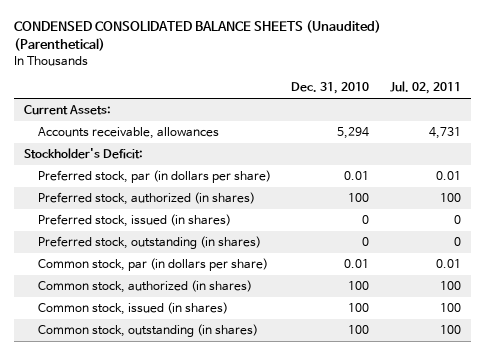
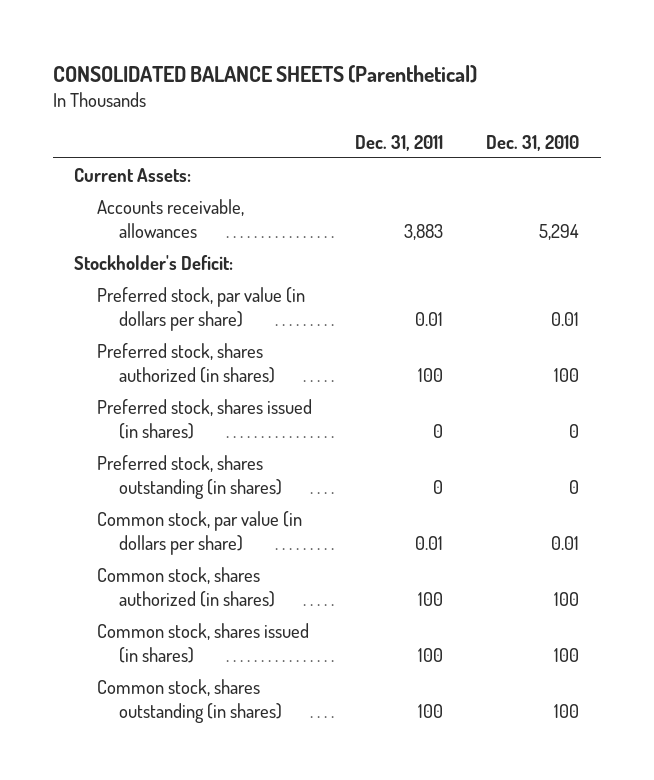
- CONDENSED CONSOLIDATED BALANCE SHEETS (Unaudited) (Parenthetical)
+ CONSOLIDATED BALANCE SHEETS (Parenthetical)
- | Dec. 31, 2010 | Jul. 02, 2011
+ | Dec. 31, 2011 | Dec. 31, 2010
- Preferred stock, par (in dollars per share) | 0.01 | 0.01
- Preferred stock, authorized (in shares) | 100 | 100
- Preferred stock, issued (in shares) | 0 | 0
- Preferred stock, outstanding (in shares) | 0 | 0
- Common stock, par (in dollars per share) | 0.01 | 0.01
- Common stock, authorized (in shares) | 100 | 100
- Common stock, issued (in shares) | 100 | 100
- Common stock, outstanding (in shares) | 100 | 100
+ Preferred stock, par value (in dollars per share) | 0.01 | 0.01
+ Preferred stock, shares authorized (in shares) | 100 | 100
+ Preferred stock, shares issued (in shares) | 0 | 0
+ Preferred stock, shares outstanding (in shares) | 0 | 0
+ Common stock, par value (in dollars per share) | 0.01 | 0.01
+ Common stock, shares authorized (in shares) | 100 | 100
+ Common stock, shares issued (in shares) | 100 | 100
+ Common stock, shares outstanding (in shares) | 100 | 100

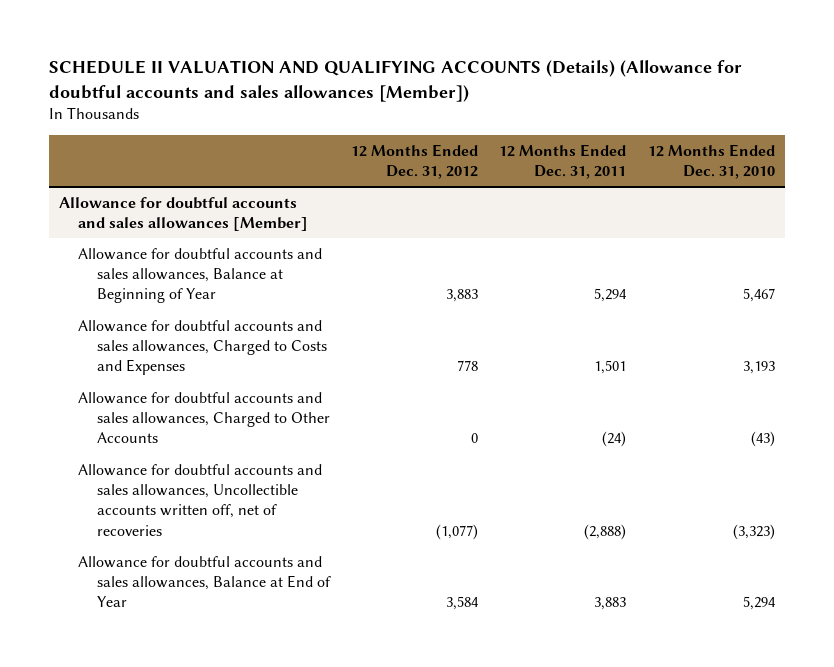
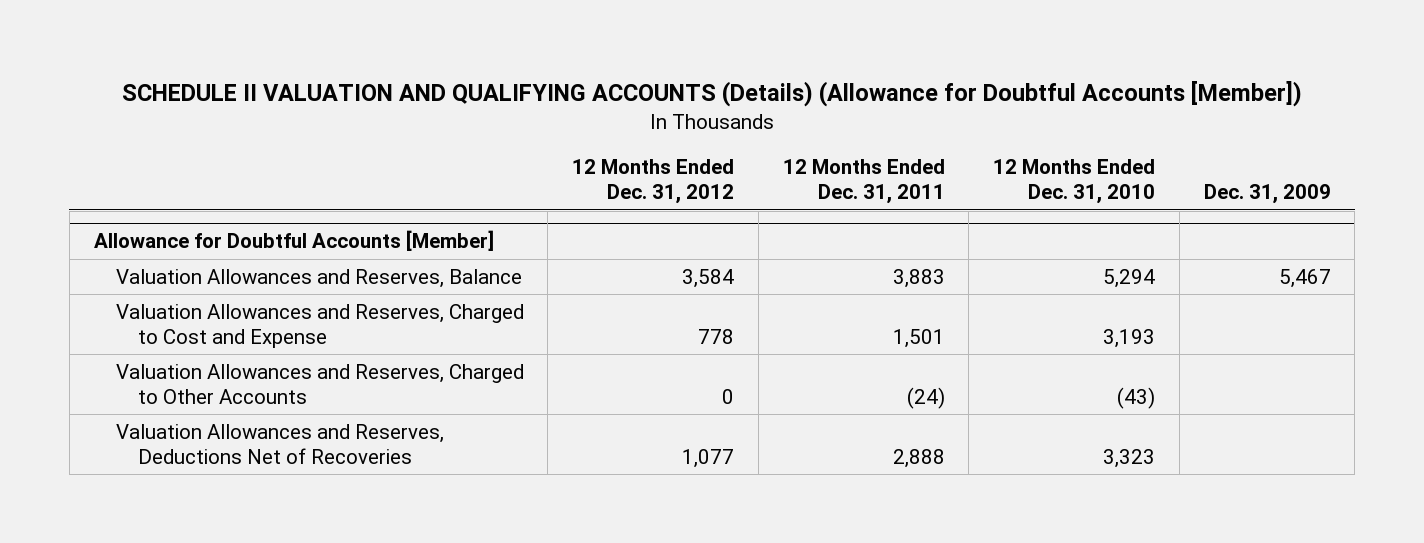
- SCHEDULE II VALUATION AND QUALIFYING ACCOUNTS (Details) (Allowance for doubtful accounts and sales allowances [Member])
+ SCHEDULE II VALUATION AND QUALIFYING ACCOUNTS (Details) (Allowance for Doubtful Accounts [Member])
- | 12 Months Ended Dec. 31, 2012 | 12 Months Ended Dec. 31, 2011 | 12 Months Ended Dec. 31, 2010
+ | 12 Months Ended Dec. 31, 2012 | 12 Months Ended Dec. 31, 2011 | 12 Months Ended Dec. 31, 2010 | Dec. 31, 2009
- Allowance for doubtful accounts and sales allowances [Member]
- Allowance for doubtful accounts and sales allowances, Balance at Beginning of Year | 3,883 | 5,294 | 5,467
- Allowance for doubtful accounts and sales allowances, Charged to Costs and Expenses | 778 | 1,501 | 3,193
- Allowance for doubtful accounts and sales allowances, Charged to Other Accounts | 0 | (24) | (43)
- Allowance for doubtful accounts and sales allowances, Uncollectible accounts written off, net of recoveries | (1,077) | (2,888) | (3,323)
- Allowance for doubtful accounts and sales allowances, Balance at End of Year | 3,584 | 3,883 | 5,294
+ Allowance for Doubtful Accounts [Member]
+ Valuation Allowances and Reserves, Balance | 3,584 | 3,883 | 5,294 | 5,467
+ Valuation Allowances and Reserves, Charged to Cost and Expense | 778 | 1,501 | 3,193 |
+ Valuation Allowances and Reserves, Charged to Other Accounts | 0 | (24) | (43) |
+ Valuation Allowances and Reserves, Deductions Net of Recoveries | 1,077 | 2,888 | 3,323 |

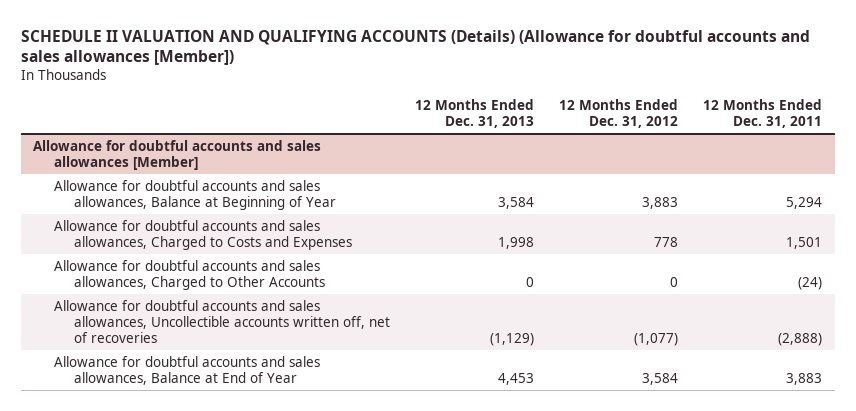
- SCHEDULE II VALUATION AND QUALIFYING ACCOUNTS (Details) (Allowance for Doubtful Accounts [Member])
+ SCHEDULE II VALUATION AND QUALIFYING ACCOUNTS (Details) (Allowance for doubtful accounts and sales allowances [Member])
- | 12 Months Ended Dec. 31, 2012 | 12 Months Ended Dec. 31, 2011 | 12 Months Ended Dec. 31, 2010 | Dec. 31, 2009
+ | 12 Months Ended Dec. 31, 2013 | 12 Months Ended Dec. 31, 2012 | 12 Months Ended Dec. 31, 2011
- Allowance for Doubtful Accounts [Member]
- Valuation Allowances and Reserves, Balance | 3,584 | 3,883 | 5,294 | 5,467
- Valuation Allowances and Reserves, Charged to Cost and Expense | 778 | 1,501 | 3,193 |
- Valuation Allowances and Reserves, Charged to Other Accounts | 0 | (24) | (43) |
- Valuation Allowances and Reserves, Deductions Net of Recoveries | 1,077 | 2,888 | 3,323 |
+ Allowance for doubtful accounts and sales allowances [Member]
+ Allowance for doubtful accounts and sales allowances, Balance at Beginning of Year | 3,584 | 3,883 | 5,294
+ Allowance for doubtful accounts and sales allowances, Charged to Costs and Expenses | 1,998 | 778 | 1,501
+ Allowance for doubtful accounts and sales allowances, Charged to Other Accounts | 0 | 0 | (24)
+ Allowance for doubtful accounts and sales allowances, Uncollectible accounts written off, net of recoveries | (1,129) | (1,077) | (2,888)
+ Allowance for doubtful accounts and sales allowances, Balance at End of Year | 4,453 | 3,584 | 3,883

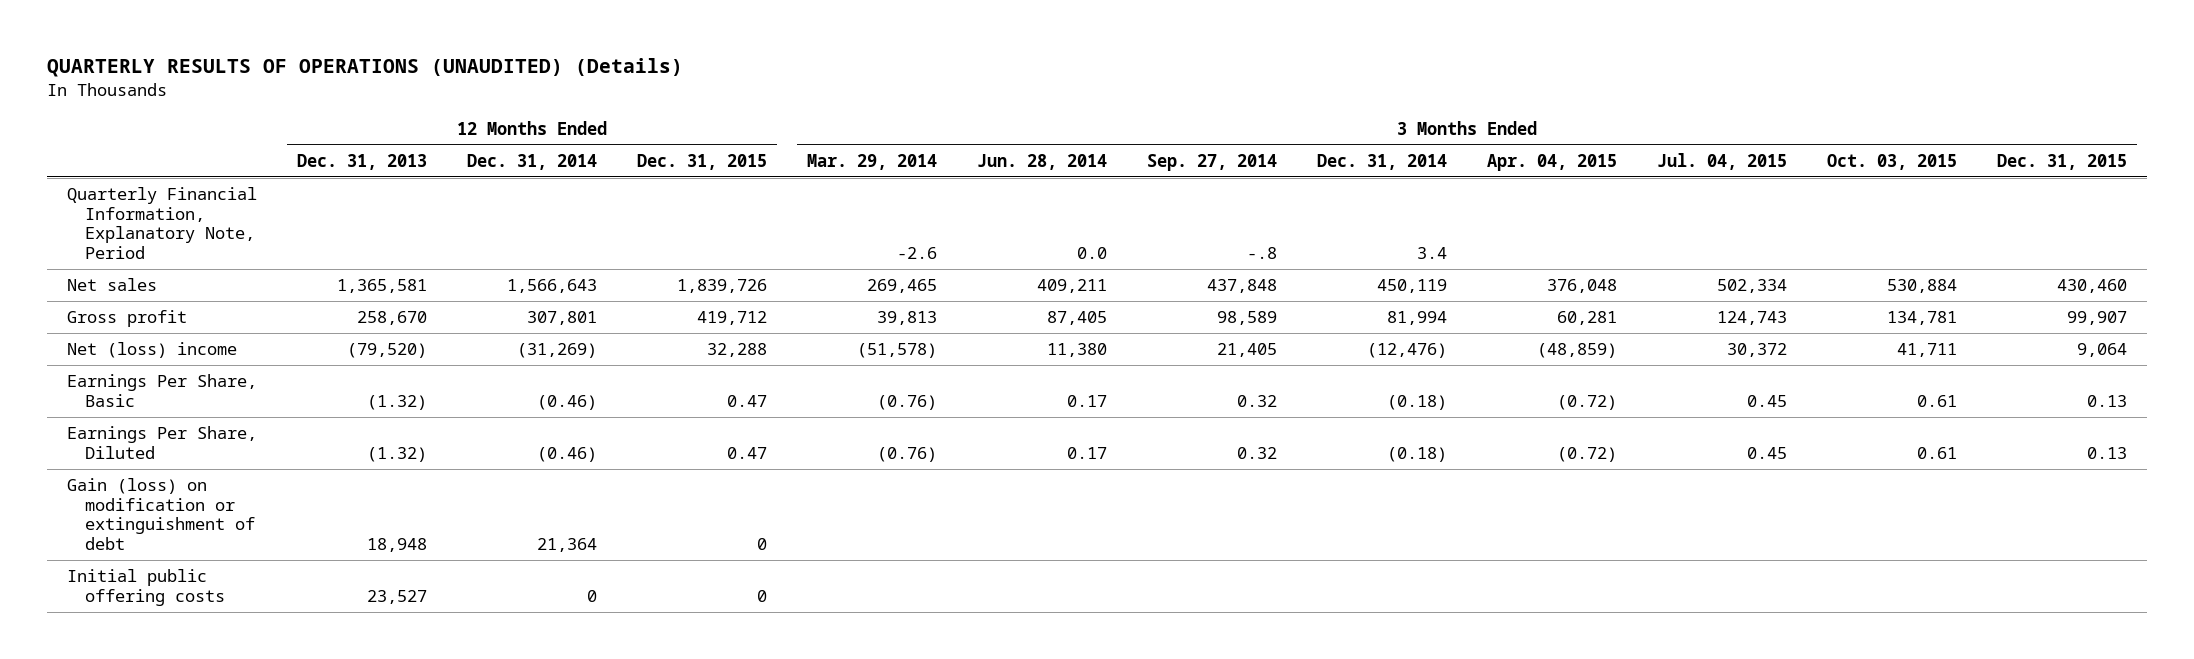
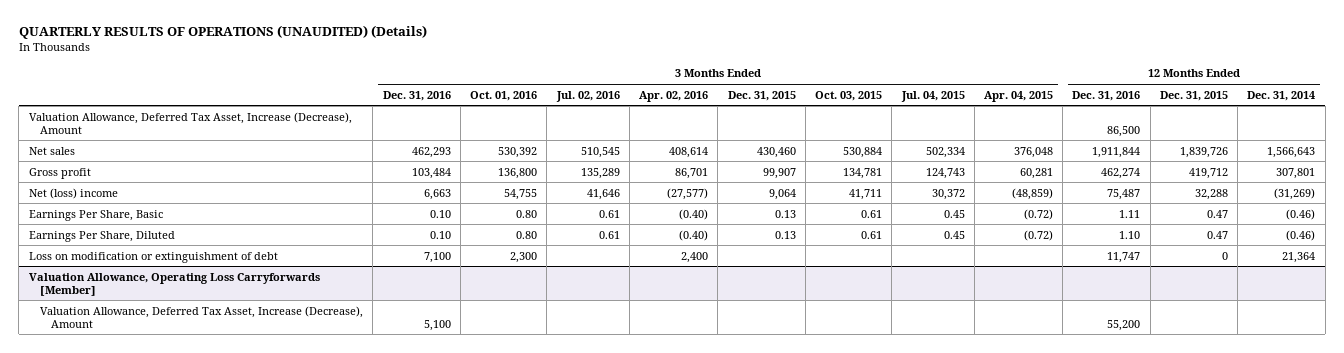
- | 12 Months Ended Dec. 31, 2013 | 12 Months Ended Dec. 31, 2014 | 12 Months Ended Dec. 31, 2015 | 3 Months Ended Mar. 29, 2014 | 3 Months Ended Jun. 28, 2014 | 3 Months Ended Sep. 27, 2014 | 3 Months Ended Dec. 31, 2014 | 3 Months Ended Apr. 04, 2015 | 3 Months Ended Jul. 04, 2015 | 3 Months Ended Oct. 03, 2015 | 3 Months Ended Dec. 31, 2015
+ | 3 Months Ended Dec. 31, 2016 | 3 Months Ended Oct. 01, 2016 | 3 Months Ended Jul. 02, 2016 | 3 Months Ended Apr. 02, 2016 | 3 Months Ended Dec. 31, 2015 | 3 Months Ended Oct. 03, 2015 | 3 Months Ended Jul. 04, 2015 | 3 Months Ended Apr. 04, 2015 | 12 Months Ended Dec. 31, 2016 | 12 Months Ended Dec. 31, 2015 | 12 Months Ended Dec. 31, 2014
- Quarterly Financial Information, Explanatory Note, Period | | | | -2.6 | 0.0 | -.8 | 3.4 | | | |
+ Valuation Allowance, Deferred Tax Asset, Increase (Decrease), Amount | | | | | | | | | 86,500 | |
- Gain (loss) on modification or extinguishment of debt | 18,948 | 21,364 | 0 | | | | | | | |
- Initial public offering costs | 23,527 | 0 | 0 | | | | | | | |
+ Loss on modification or extinguishment of debt | 7,100 | 2,300 | | 2,400 | | | | | 11,747 | 0 | 21,364
+ Valuation Allowance, Operating Loss Carryforwards [Member]
+ Valuation Allowance, Deferred Tax Asset, Increase (Decrease), Amount | 5,100 | | | | | | | | 55,200 | |

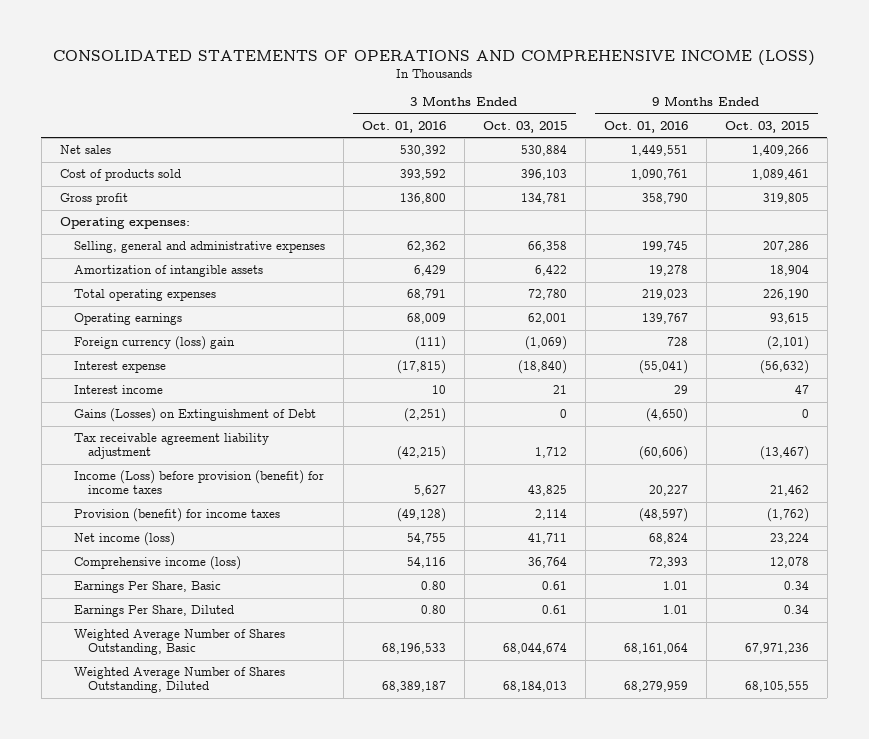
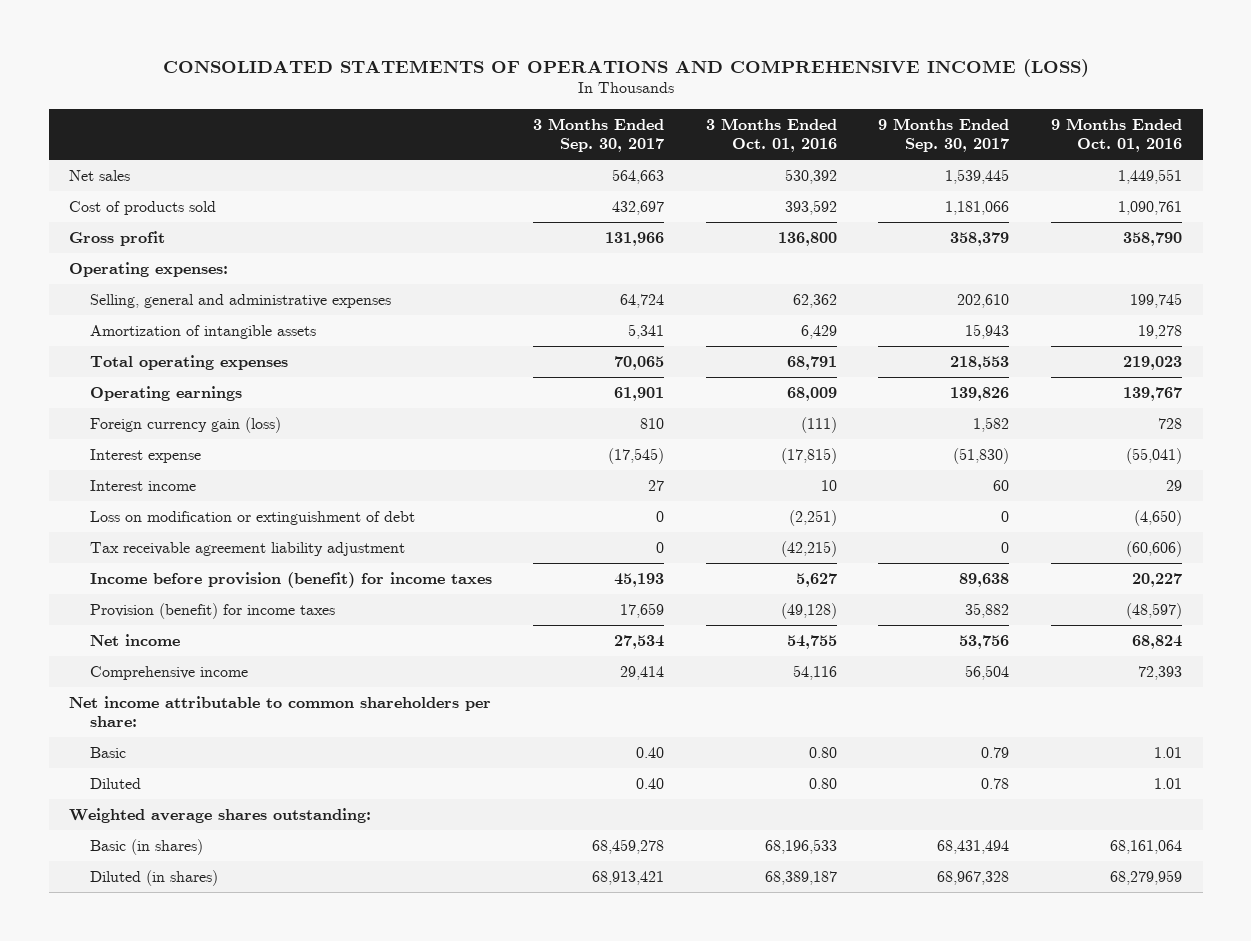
- | 3 Months Ended Oct. 01, 2016 | 3 Months Ended Oct. 03, 2015 | 9 Months Ended Oct. 01, 2016 | 9 Months Ended Oct. 03, 2015
+ | 3 Months Ended Sep. 30, 2017 | 3 Months Ended Oct. 01, 2016 | 9 Months Ended Sep. 30, 2017 | 9 Months Ended Oct. 01, 2016
- Foreign currency (loss) gain | (111) | (1,069) | 728 | (2,101)
+ Foreign currency gain (loss) | 810 | (111) | 1,582 | 728
- Gains (Losses) on Extinguishment of Debt | (2,251) | 0 | (4,650) | 0
+ Loss on modification or extinguishment of debt | 0 | (2,251) | 0 | (4,650)
- Income (Loss) before provision (benefit) for income taxes | 5,627 | 43,825 | 20,227 | 21,462
+ Income before provision (benefit) for income taxes | 45,193 | 5,627 | 89,638 | 20,227
- Net income (loss) | 54,755 | 41,711 | 68,824 | 23,224
- Comprehensive income (loss) | 54,116 | 36,764 | 72,393 | 12,078
- Earnings Per Share, Basic | 0.80 | 0.61 | 1.01 | 0.34
- Earnings Per Share, Diluted | 0.80 | 0.61 | 1.01 | 0.34
- Weighted Average Number of Shares Outstanding, Basic | 68,196,533 | 68,044,674 | 68,161,064 | 67,971,236
- Weighted Average Number of Shares Outstanding, Diluted | 68,389,187 | 68,184,013 | 68,279,959 | 68,105,555
+ Net income | 27,534 | 54,755 | 53,756 | 68,824
+ Comprehensive income | 29,414 | 54,116 | 56,504 | 72,393
+ Net income attributable to common shareholders per share:
+ Basic | 0.40 | 0.80 | 0.79 | 1.01
+ Diluted | 0.40 | 0.80 | 0.78 | 1.01
+ Weighted average shares outstanding:
+ Basic (in shares) | 68,459,278 | 68,196,533 | 68,431,494 | 68,161,064
+ Diluted (in shares) | 68,913,421 | 68,389,187 | 68,967,328 | 68,279,959

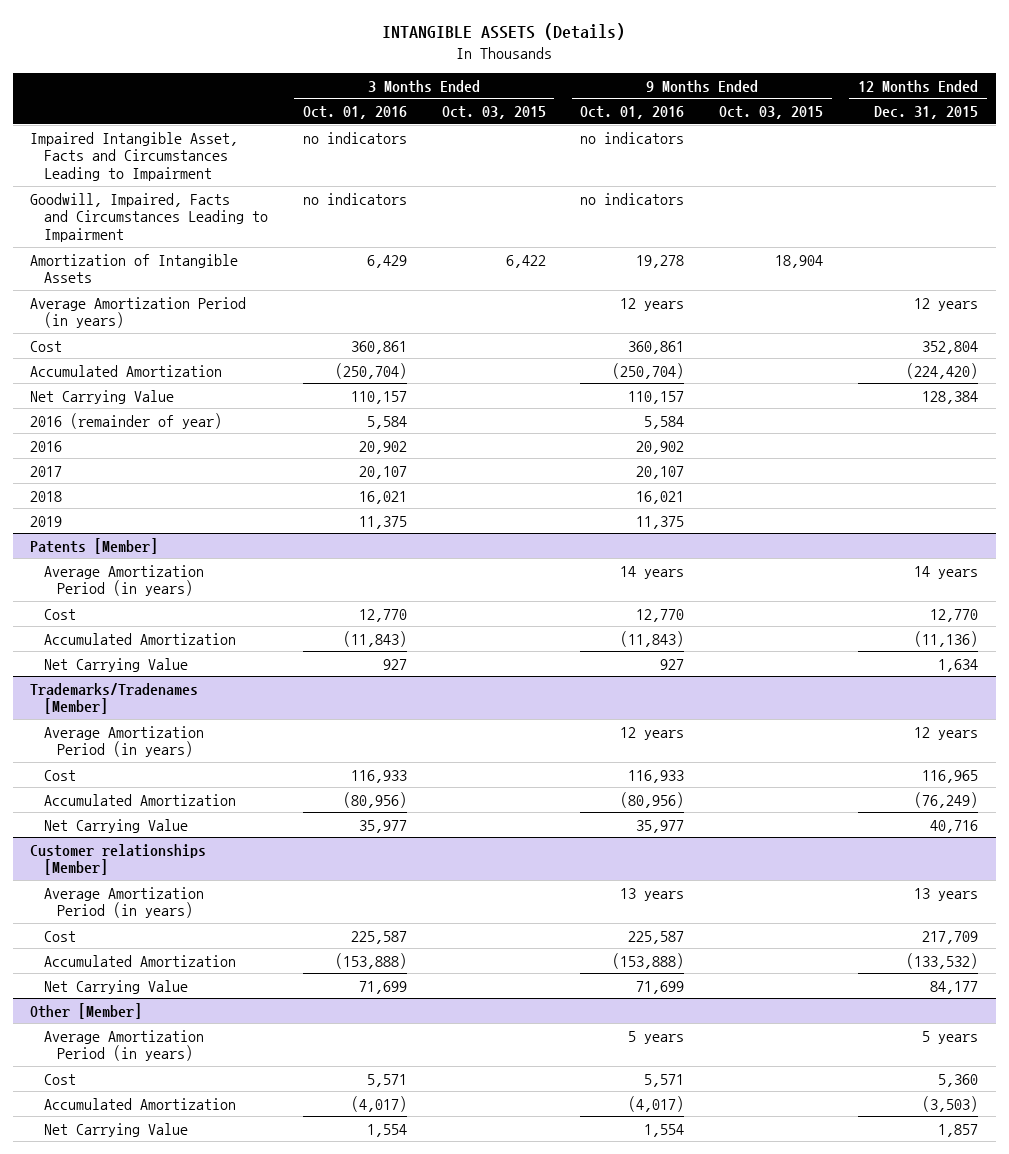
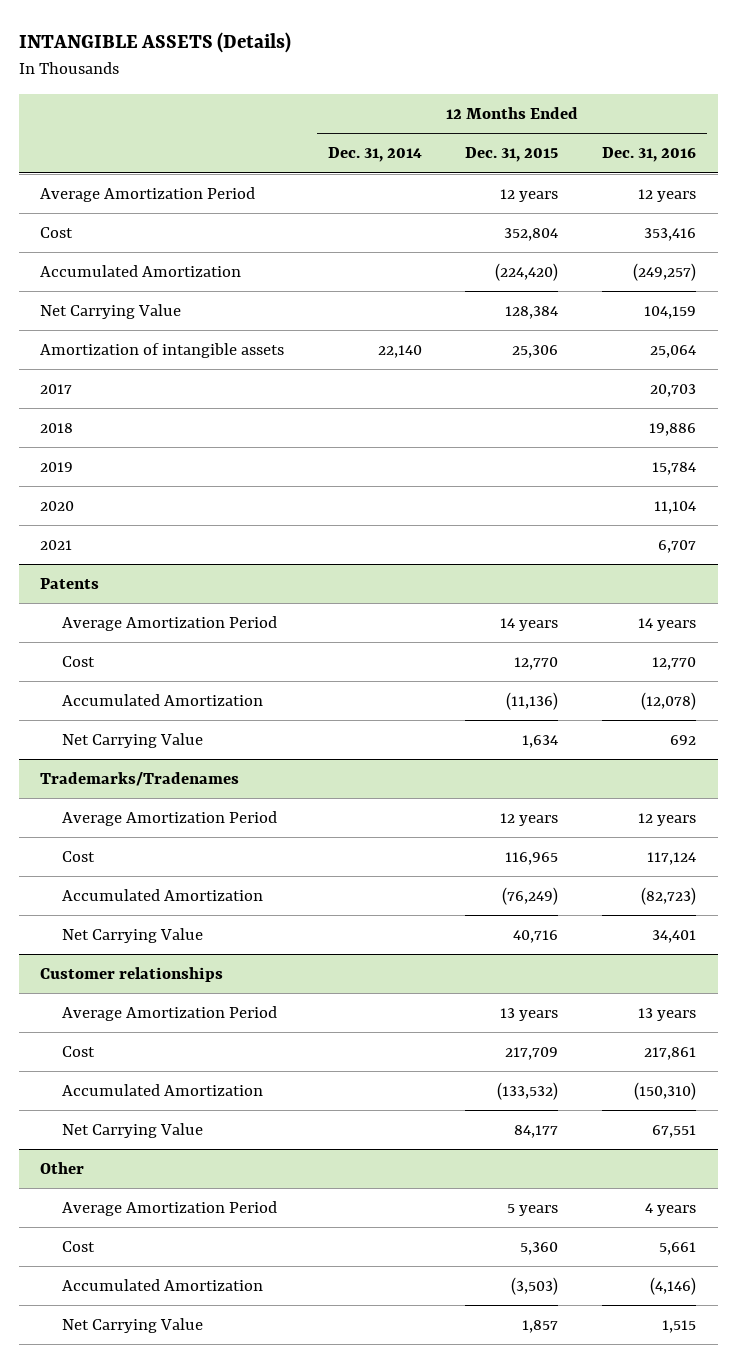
- | 3 Months Ended Oct. 01, 2016 | 3 Months Ended Oct. 03, 2015 | 9 Months Ended Oct. 01, 2016 | 9 Months Ended Oct. 03, 2015 | 12 Months Ended Dec. 31, 2015
+ | 12 Months Ended Dec. 31, 2014 | 12 Months Ended Dec. 31, 2015 | 12 Months Ended Dec. 31, 2016
- Impaired Intangible Asset, Facts and Circumstances Leading to Impairment | no indicators | | no indicators | |
- Goodwill, Impaired, Facts and Circumstances Leading to Impairment | no indicators | | no indicators | |
- Amortization of Intangible Assets | 6,429 | 6,422 | 19,278 | 18,904 |
- Average Amortization Period (in years) | | | 12 years | | 12 years
+ Average Amortization Period | | 12 years | 12 years
- 2016 (remainder of year) | 5,584 | | 5,584 | |
- 2016 | 20,902 | | 20,902 | |
+ Amortization of intangible assets | 22,140 | 25,306 | 25,064
- Patents [Member]
- Average Amortization Period (in years) | | | 14 years | | 14 years
+ 2020 | | | 11,104
+ 2021 | | | 6,707
+ Patents
+ Average Amortization Period | | 14 years | 14 years
- Trademarks/Tradenames [Member]
- Average Amortization Period (in years) | | | 12 years | | 12 years
+ Trademarks/Tradenames
+ Average Amortization Period | | 12 years | 12 years
- Customer relationships [Member]
- Average Amortization Period (in years) | | | 13 years | | 13 years
+ Customer relationships
+ Average Amortization Period | | 13 years | 13 years
- Other [Member]
- Average Amortization Period (in years) | | | 5 years | | 5 years
+ Other
+ Average Amortization Period | | 5 years | 4 years

